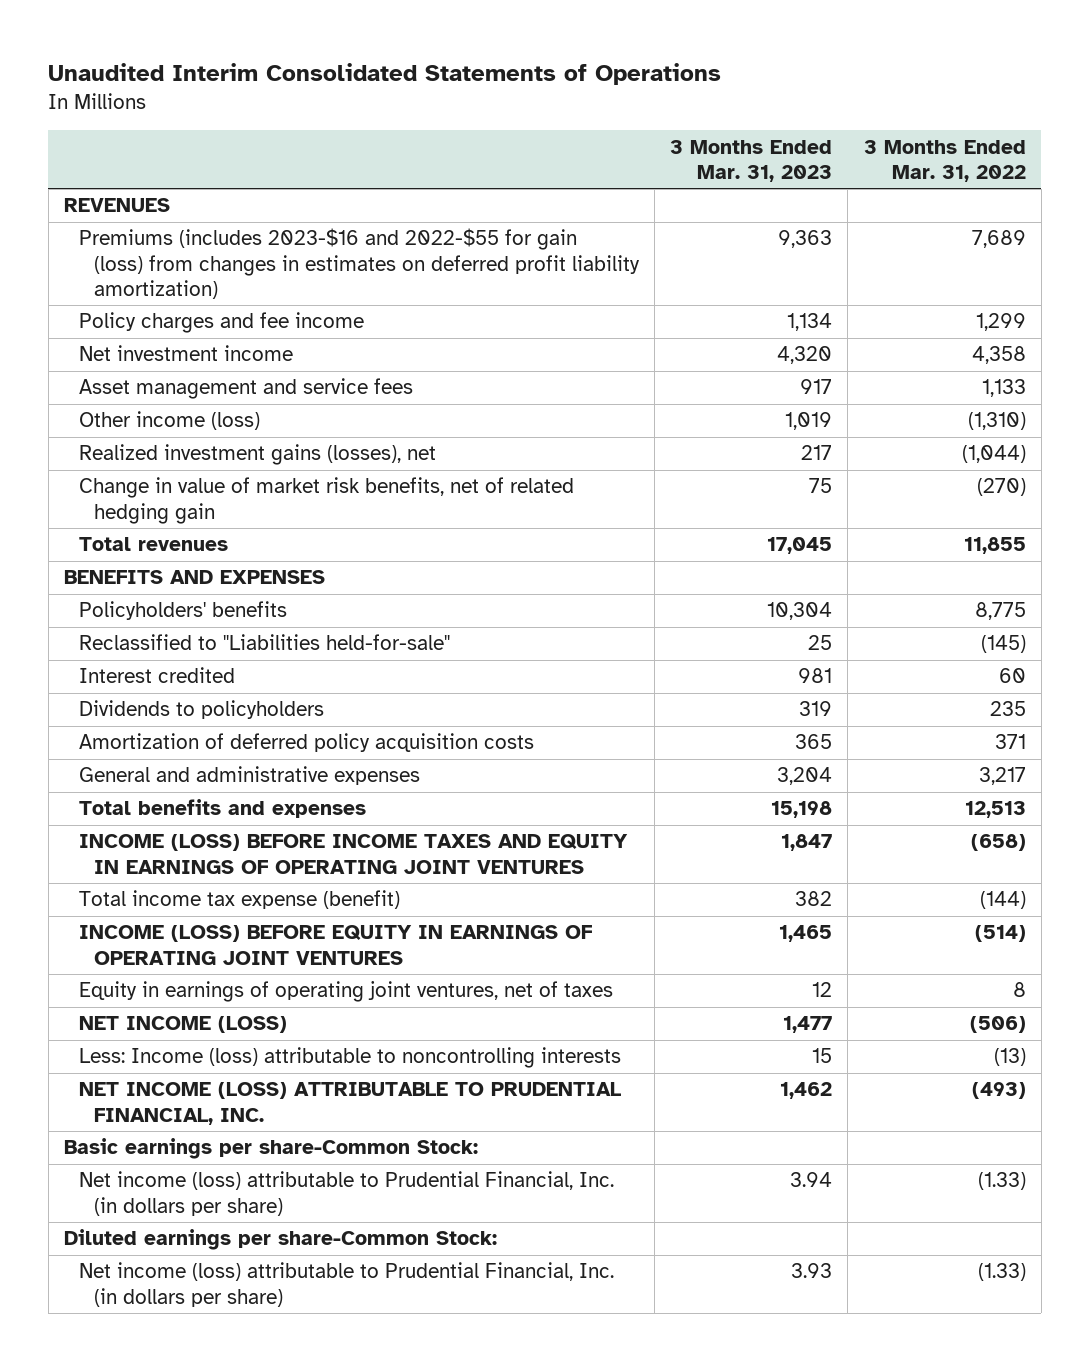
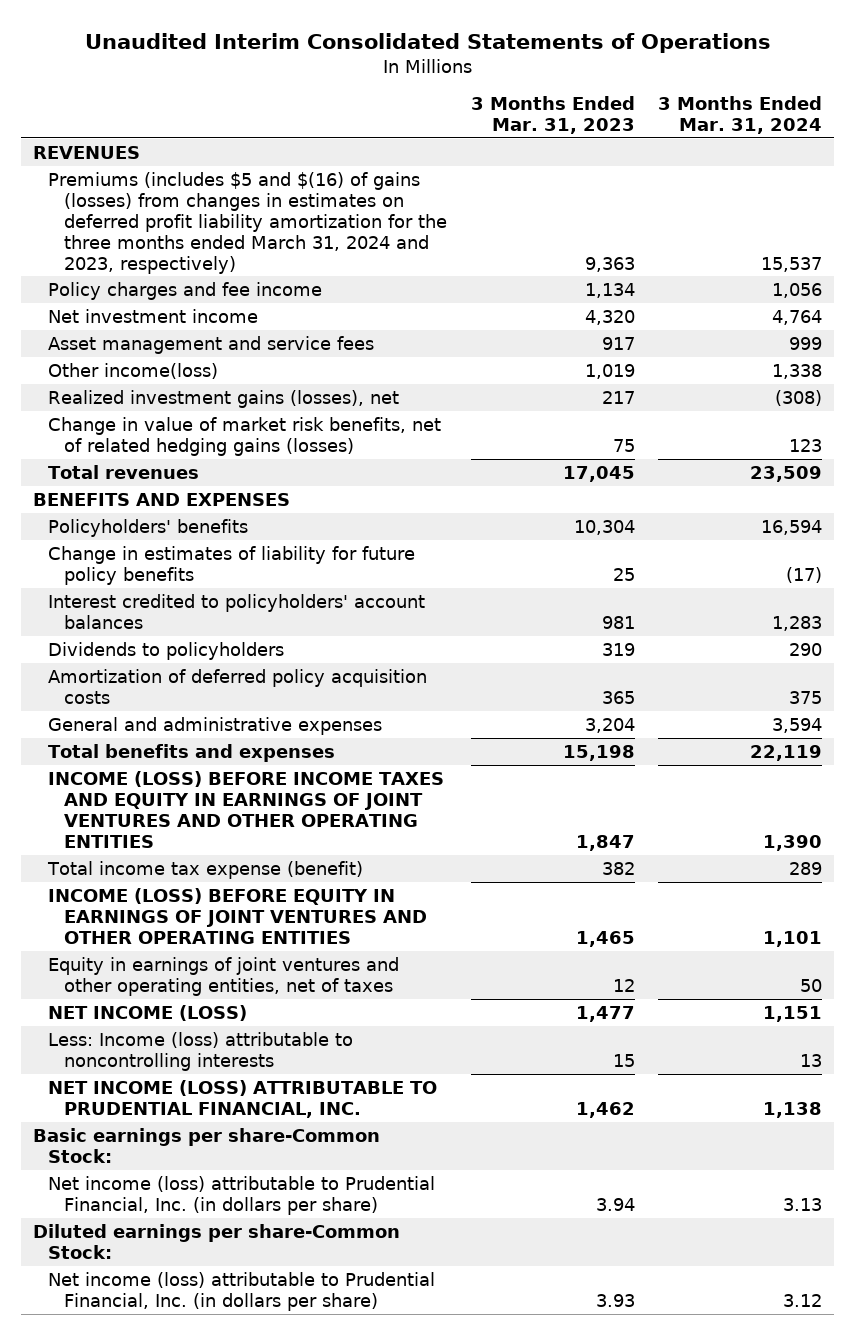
- | 3 Months Ended Mar. 31, 2023 | 3 Months Ended Mar. 31, 2022
+ | 3 Months Ended Mar. 31, 2023 | 3 Months Ended Mar. 31, 2024
- Premiums (includes 2023-$16 and 2022-$55 for gain (loss) from changes in estimates on deferred profit liability amortization) | 9,363 | 7,689
+ Premiums (includes $5 and $(16) of gains (losses) from changes in estimates on deferred profit liability amortization for the three months ended March 31, 2024 and 2023, respectively) | 9,363 | 15,537
- Other income (loss) | 1,019 | (1,310)
+ Other income(loss) | 1,019 | 1,338
- Change in value of market risk benefits, net of related hedging gain | 75 | (270)
+ Change in value of market risk benefits, net of related hedging gains (losses) | 75 | 123
- Reclassified to "Liabilities held-for-sale" | 25 | (145)
- Interest credited | 981 | 60
+ Change in estimates of liability for future policy benefits | 25 | (17)
+ Interest credited to policyholders' account balances | 981 | 1,283
- INCOME (LOSS) BEFORE INCOME TAXES AND EQUITY IN EARNINGS OF OPERATING JOINT VENTURES | 1,847 | (658)
+ INCOME (LOSS) BEFORE INCOME TAXES AND EQUITY IN EARNINGS OF JOINT VENTURES AND OTHER OPERATING ENTITIES | 1,847 | 1,390
- INCOME (LOSS) BEFORE EQUITY IN EARNINGS OF OPERATING JOINT VENTURES | 1,465 | (514)
- Equity in earnings of operating joint ventures, net of taxes | 12 | 8
+ INCOME (LOSS) BEFORE EQUITY IN EARNINGS OF JOINT VENTURES AND OTHER OPERATING ENTITIES | 1,465 | 1,101
+ Equity in earnings of joint ventures and other operating entities, net of taxes | 12 | 50

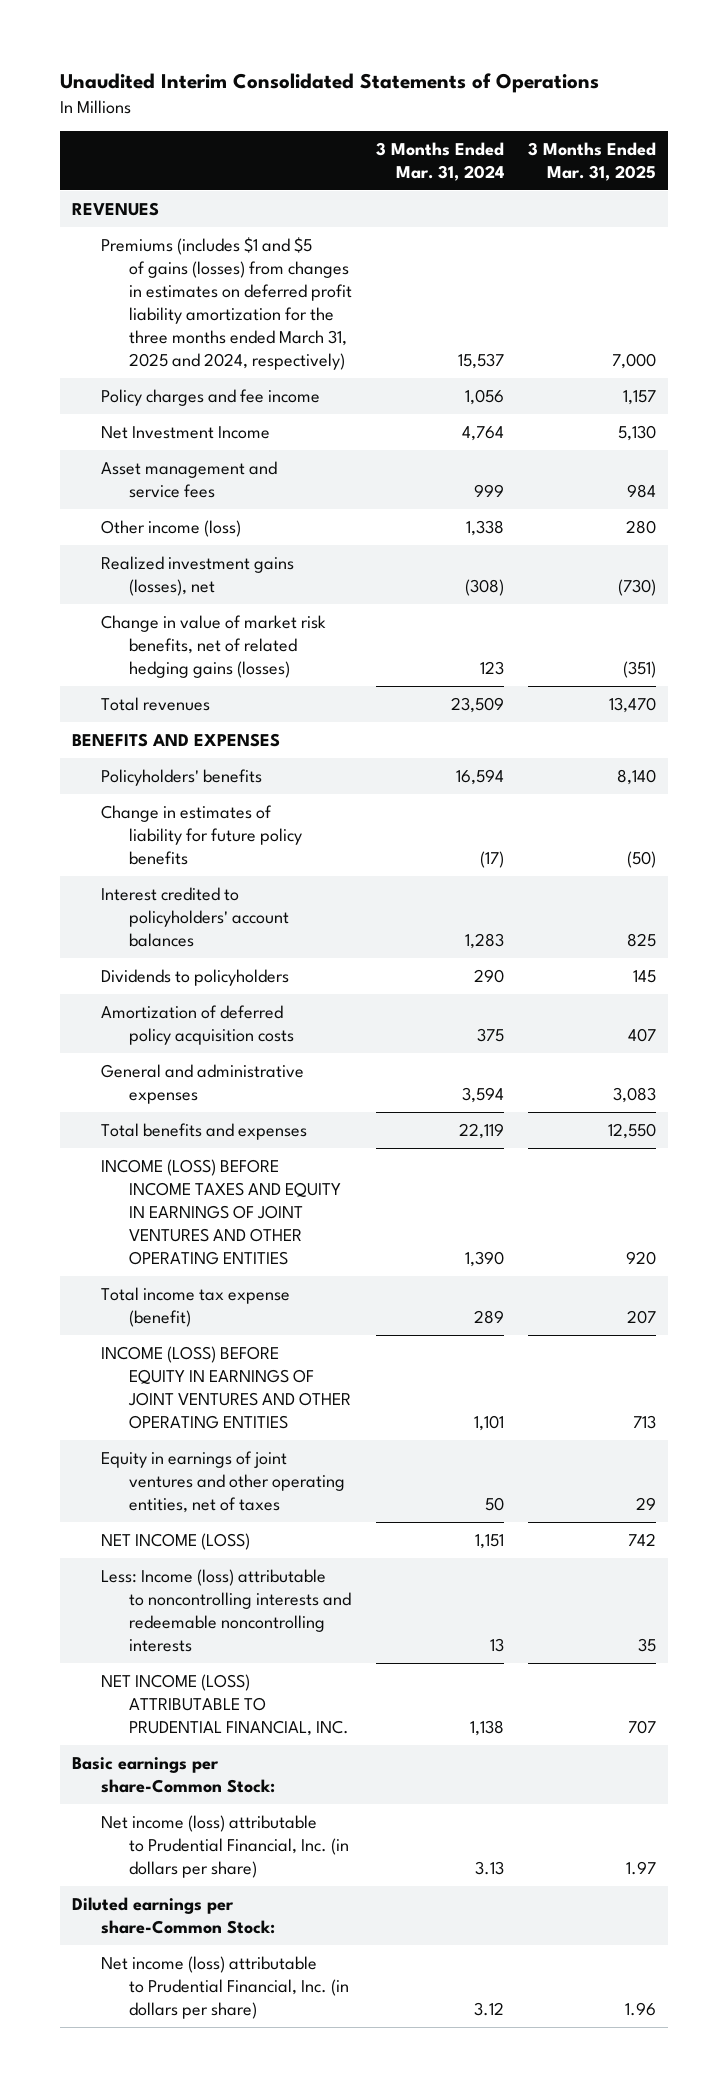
- | 3 Months Ended Mar. 31, 2023 | 3 Months Ended Mar. 31, 2024
+ | 3 Months Ended Mar. 31, 2024 | 3 Months Ended Mar. 31, 2025
- Premiums (includes $5 and $(16) of gains (losses) from changes in estimates on deferred profit liability amortization for the three months ended March 31, 2024 and 2023, respectively) | 9,363 | 15,537
+ Premiums (includes $1 and $5 of gains (losses) from changes in estimates on deferred profit liability amortization for the three months ended March 31, 2025 and 2024, respectively) | 15,537 | 7,000
- Net investment income | 4,320 | 4,764
+ Net Investment Income | 4,764 | 5,130
- Other income(loss) | 1,019 | 1,338
+ Other income (loss) | 1,338 | 280
- Less: Income (loss) attributable to noncontrolling interests | 15 | 13
+ Less: Income (loss) attributable to noncontrolling interests and redeemable noncontrolling interests | 13 | 35

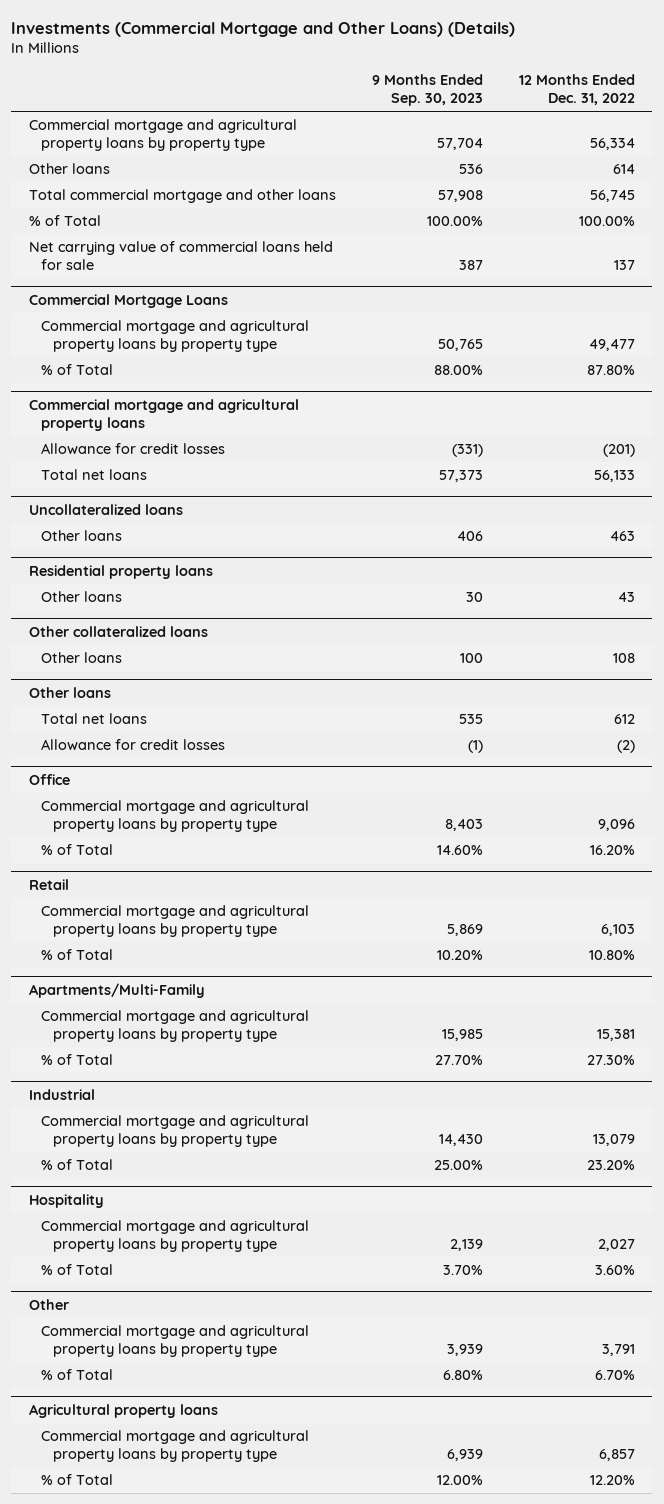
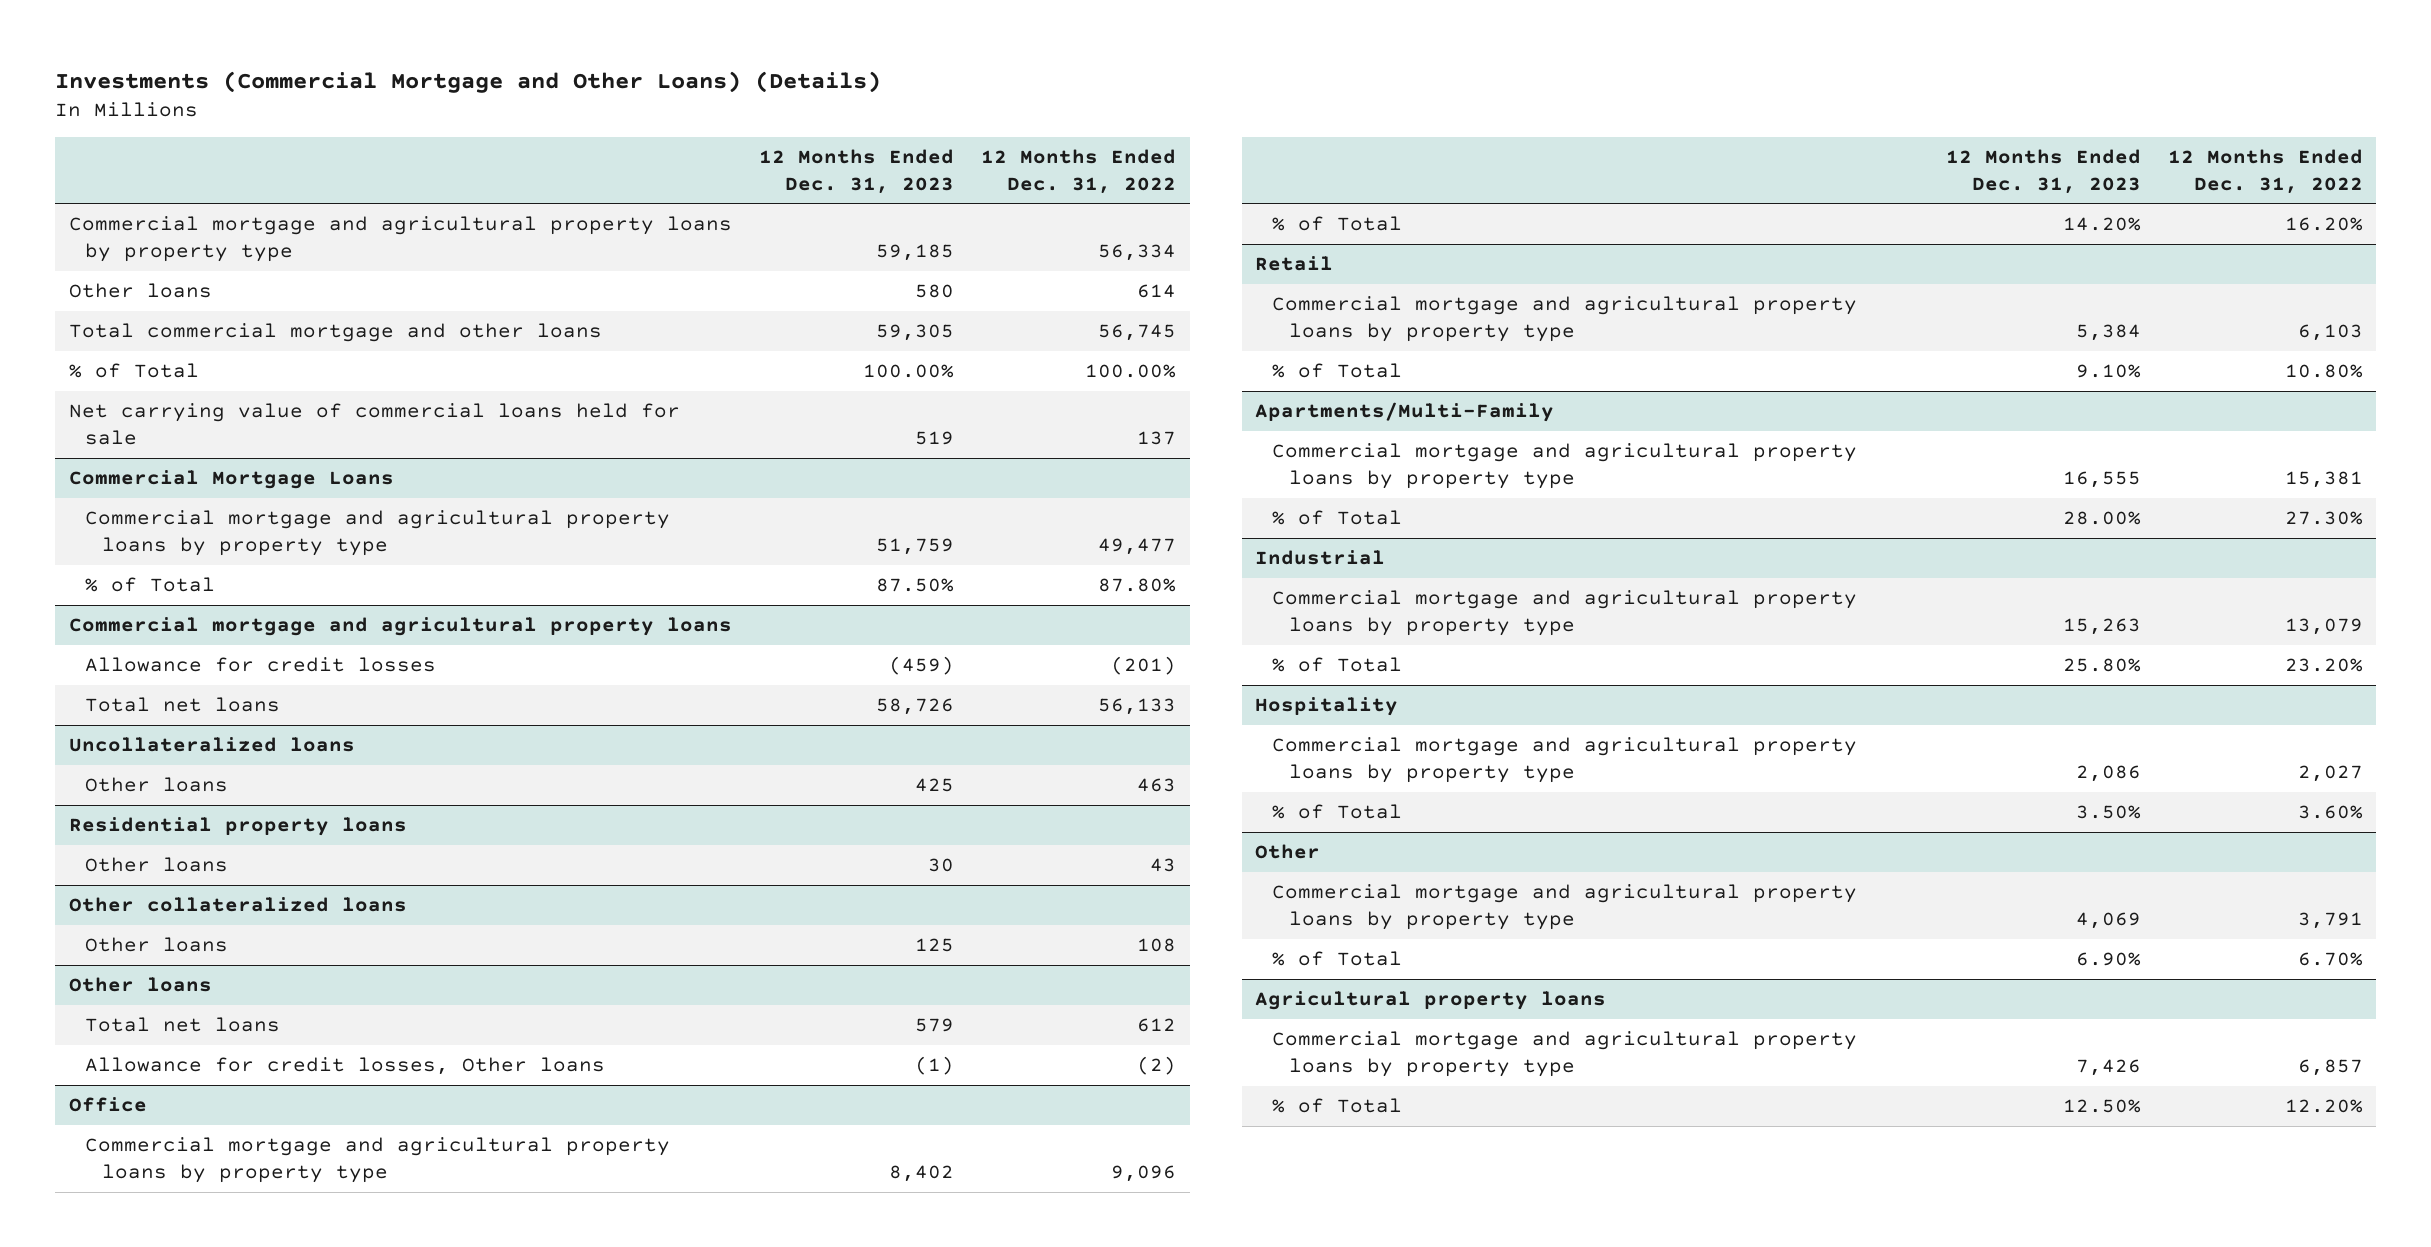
- | 9 Months Ended Sep. 30, 2023 | 12 Months Ended Dec. 31, 2022
+ | 12 Months Ended Dec. 31, 2023 | 12 Months Ended Dec. 31, 2022
@ Other loans
- Allowance for credit losses | (1) | (2)
+ Allowance for credit losses, Other loans | (1) | (2)

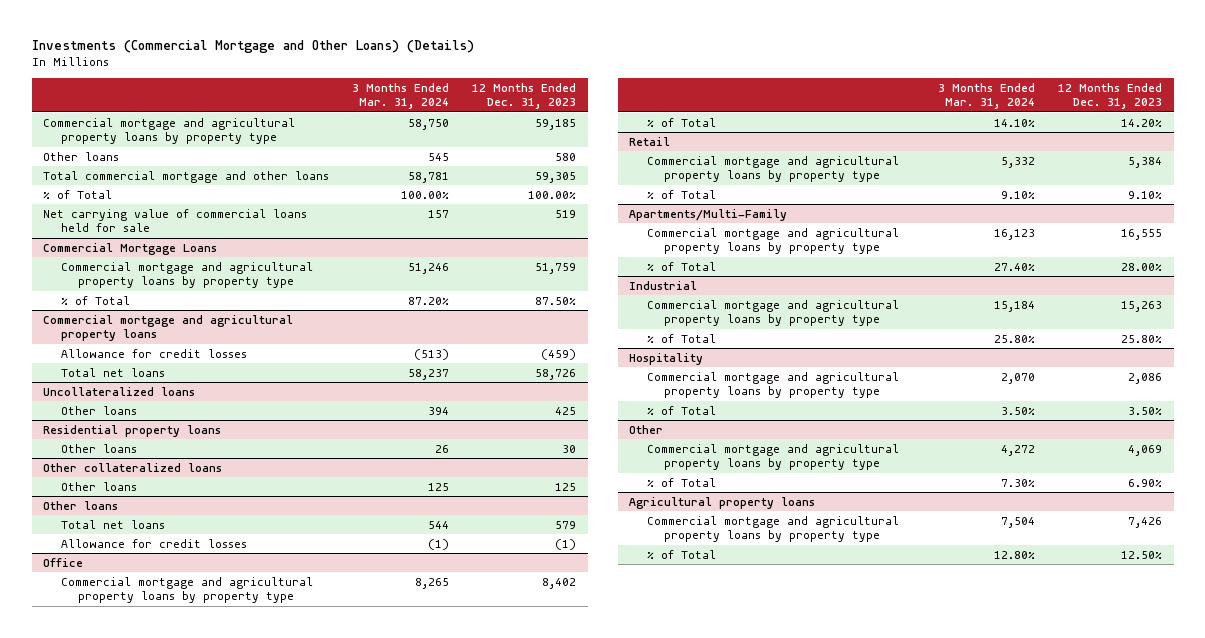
- | 12 Months Ended Dec. 31, 2023 | 12 Months Ended Dec. 31, 2022
+ | 3 Months Ended Mar. 31, 2024 | 12 Months Ended Dec. 31, 2023
@ Other loans
- Allowance for credit losses, Other loans | (1) | (2)
+ Allowance for credit losses | (1) | (1)

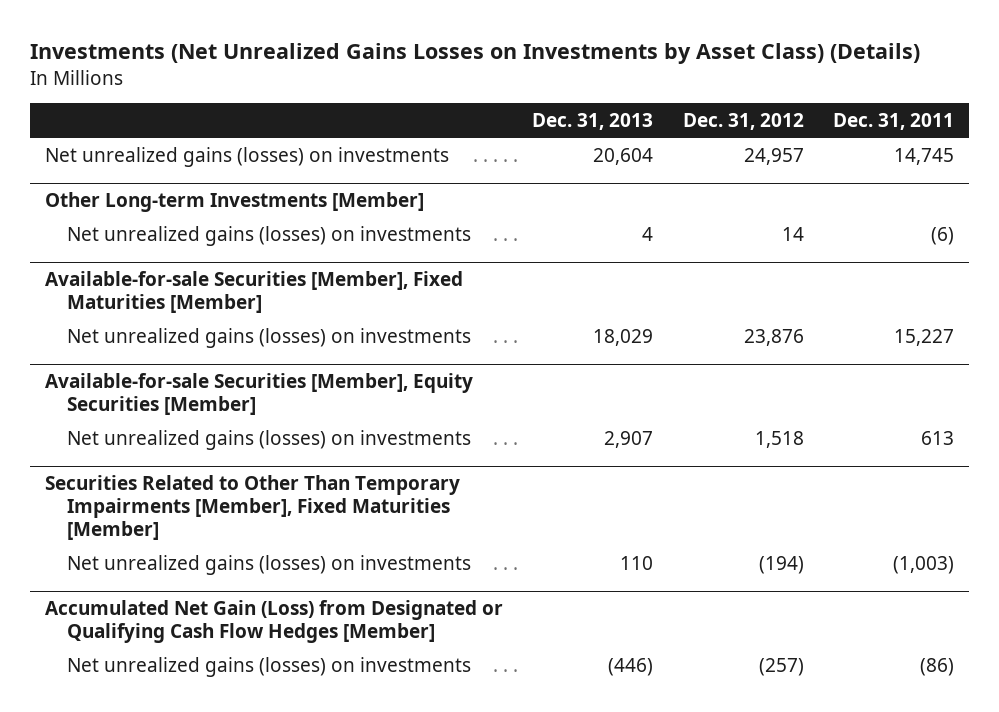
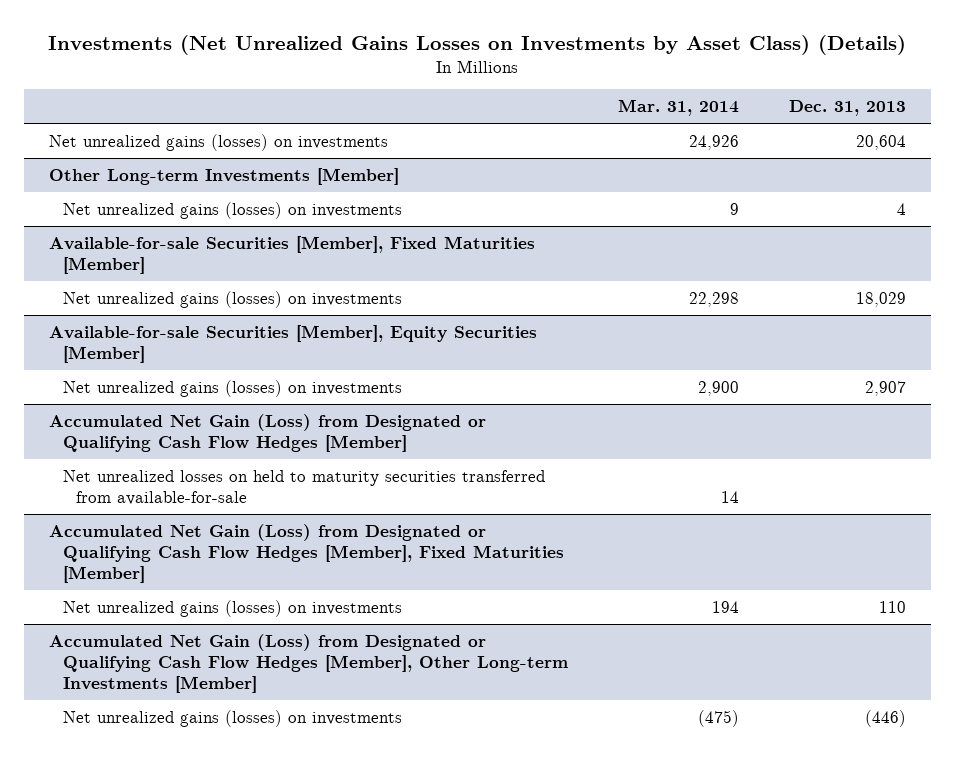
- | Dec. 31, 2013 | Dec. 31, 2012 | Dec. 31, 2011
+ | Mar. 31, 2014 | Dec. 31, 2013
- Securities Related to Other Than Temporary Impairments [Member], Fixed Maturities [Member]
- Net unrealized gains (losses) on investments | 110 | (194) | (1,003)
@ Accumulated Net Gain (Loss) from Designated or Qualifying Cash Flow Hedges [Member]
+ Net unrealized losses on held to maturity securities transferred from available-for-sale | 14 |
+ Accumulated Net Gain (Loss) from Designated or Qualifying Cash Flow Hedges [Member], Fixed Maturities [Member]
+ Net unrealized gains (losses) on investments | 194 | 110
+ Accumulated Net Gain (Loss) from Designated or Qualifying Cash Flow Hedges [Member], Other Long-term Investments [Member]

